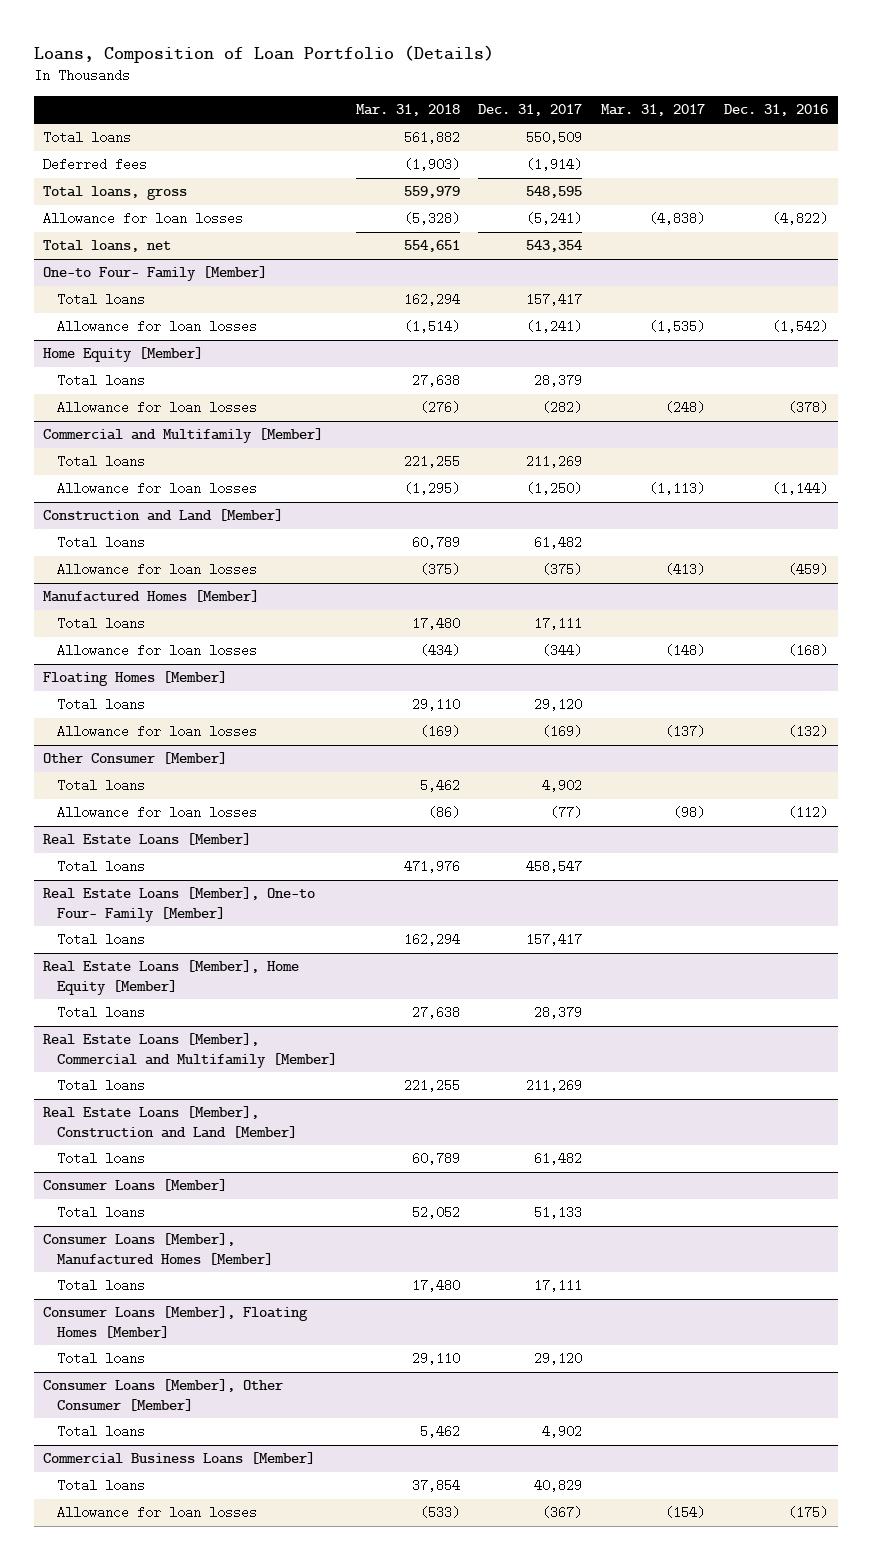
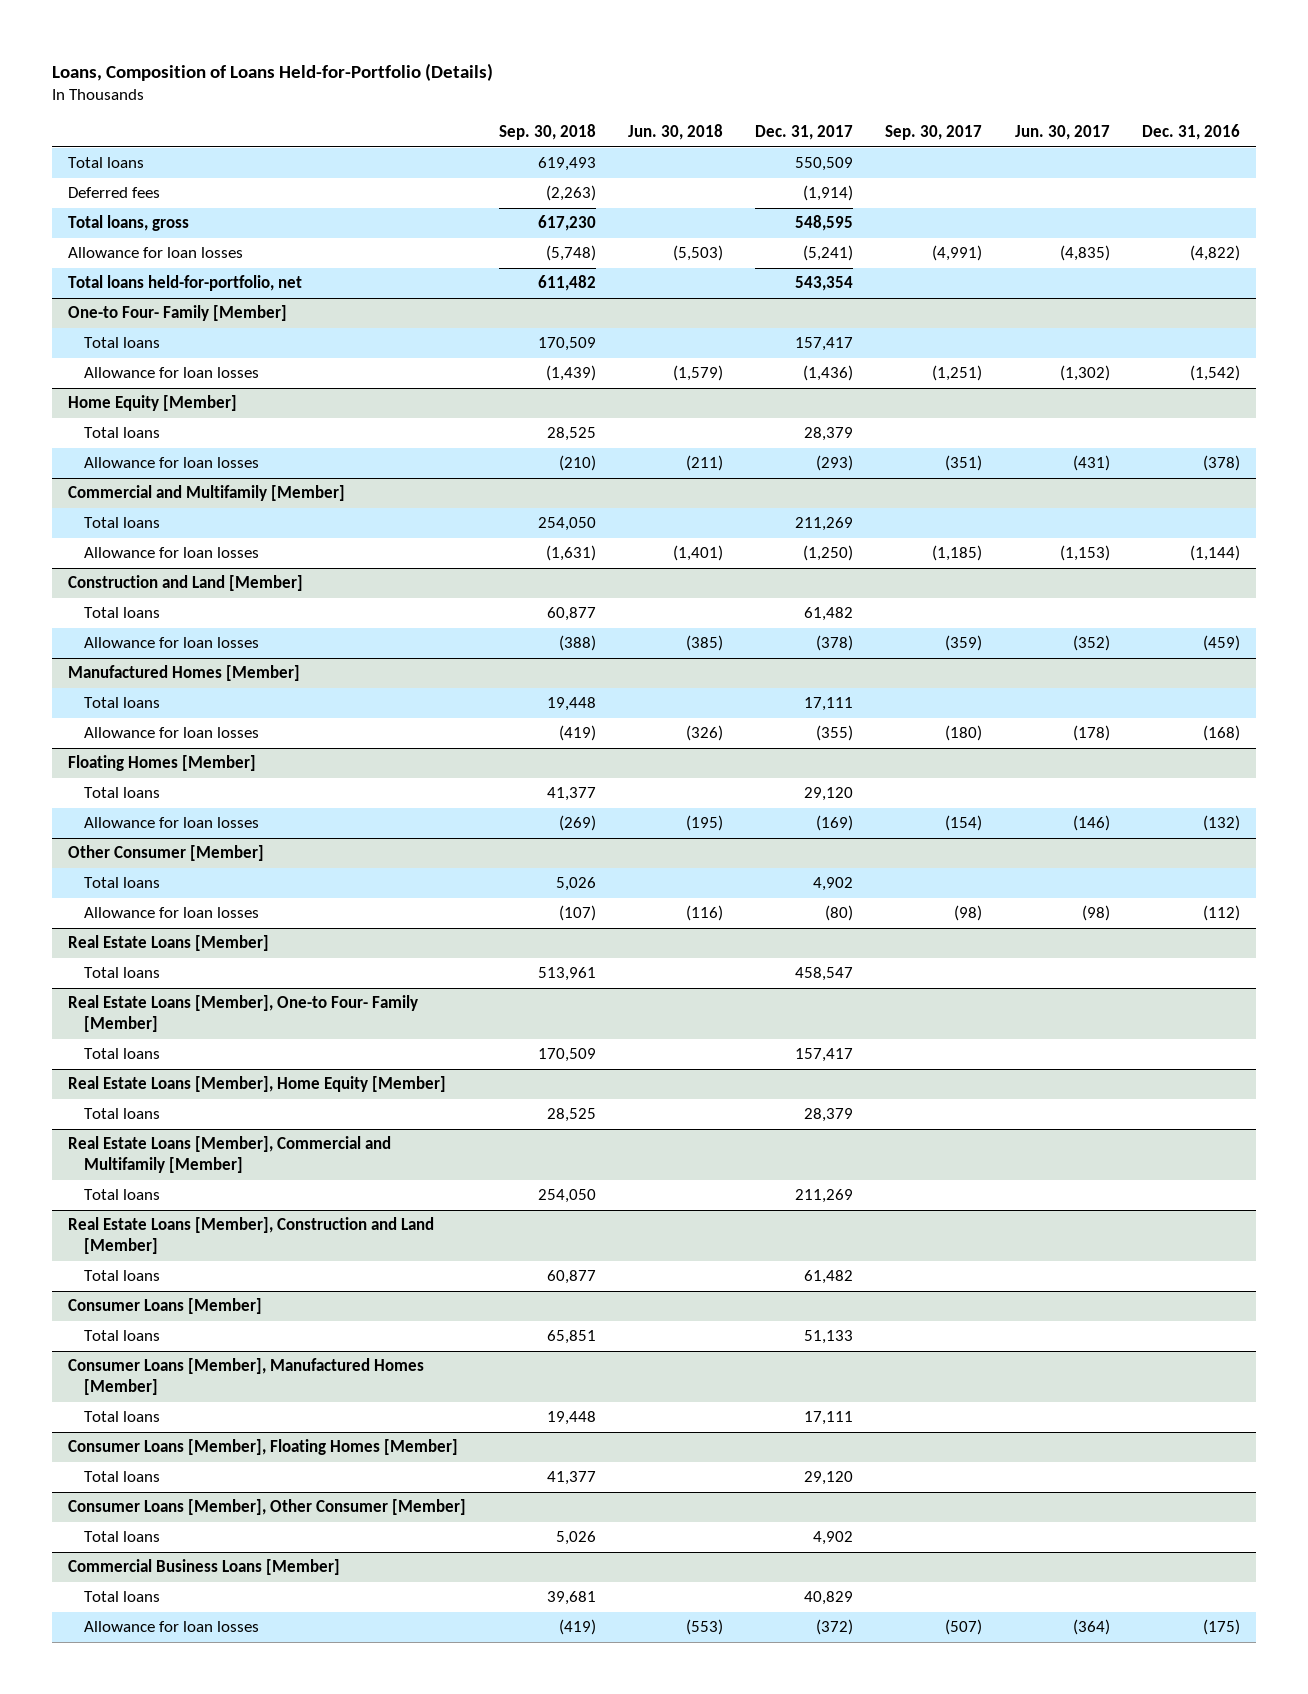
- Loans, Composition of Loan Portfolio (Details)
+ Loans, Composition of Loans Held-for-Portfolio (Details)
- | Mar. 31, 2018 | Dec. 31, 2017 | Mar. 31, 2017 | Dec. 31, 2016
+ | Sep. 30, 2018 | Jun. 30, 2018 | Dec. 31, 2017 | Sep. 30, 2017 | Jun. 30, 2017 | Dec. 31, 2016
- Total loans, net | 554,651 | 543,354 | |
+ Total loans held-for-portfolio, net | 611,482 | | 543,354 | | |
@ One-to Four- Family [Member]
- Allowance for loan losses | (1,514) | (1,241) | (1,535) | (1,542)
+ Allowance for loan losses | (1,439) | (1,579) | (1,436) | (1,251) | (1,302) | (1,542)
@ Home Equity [Member]
- Allowance for loan losses | (276) | (282) | (248) | (378)
+ Allowance for loan losses | (210) | (211) | (293) | (351) | (431) | (378)
@ Construction and Land [Member]
- Allowance for loan losses | (375) | (375) | (413) | (459)
+ Allowance for loan losses | (388) | (385) | (378) | (359) | (352) | (459)
@ Manufactured Homes [Member]
- Allowance for loan losses | (434) | (344) | (148) | (168)
+ Allowance for loan losses | (419) | (326) | (355) | (180) | (178) | (168)
@ Other Consumer [Member]
- Allowance for loan losses | (86) | (77) | (98) | (112)
+ Allowance for loan losses | (107) | (116) | (80) | (98) | (98) | (112)
@ Commercial Business Loans [Member]
- Allowance for loan losses | (533) | (367) | (154) | (175)
+ Allowance for loan losses | (419) | (553) | (372) | (507) | (364) | (175)

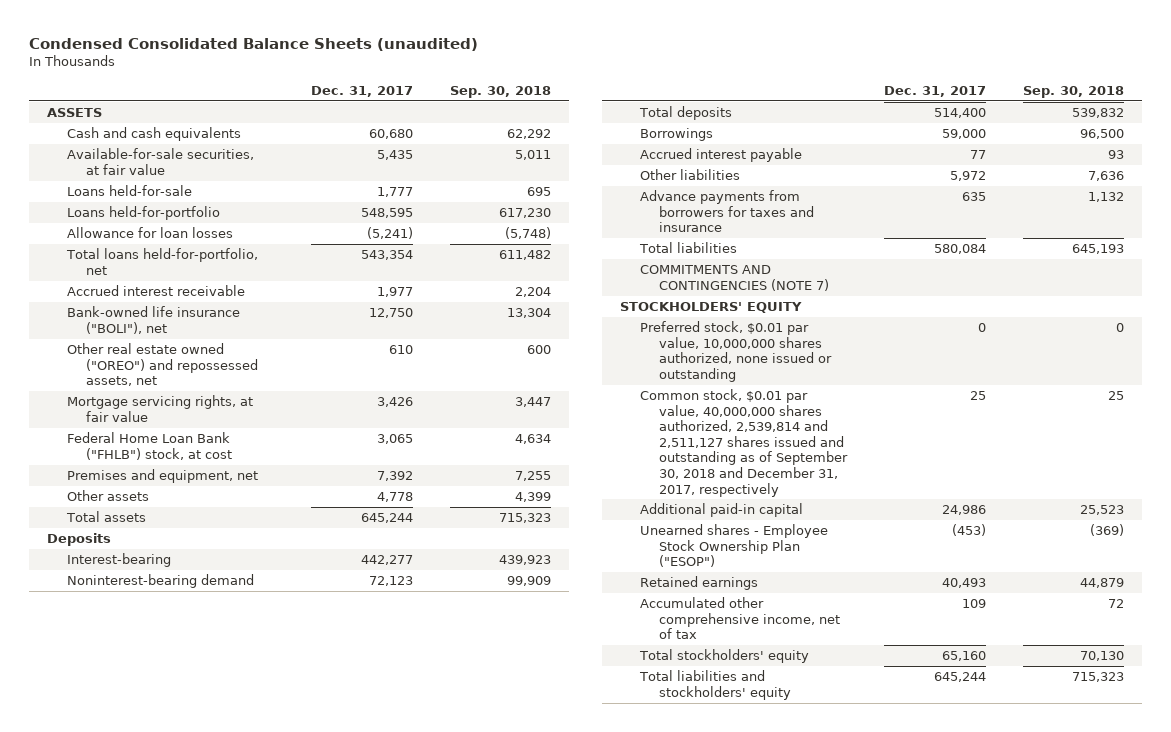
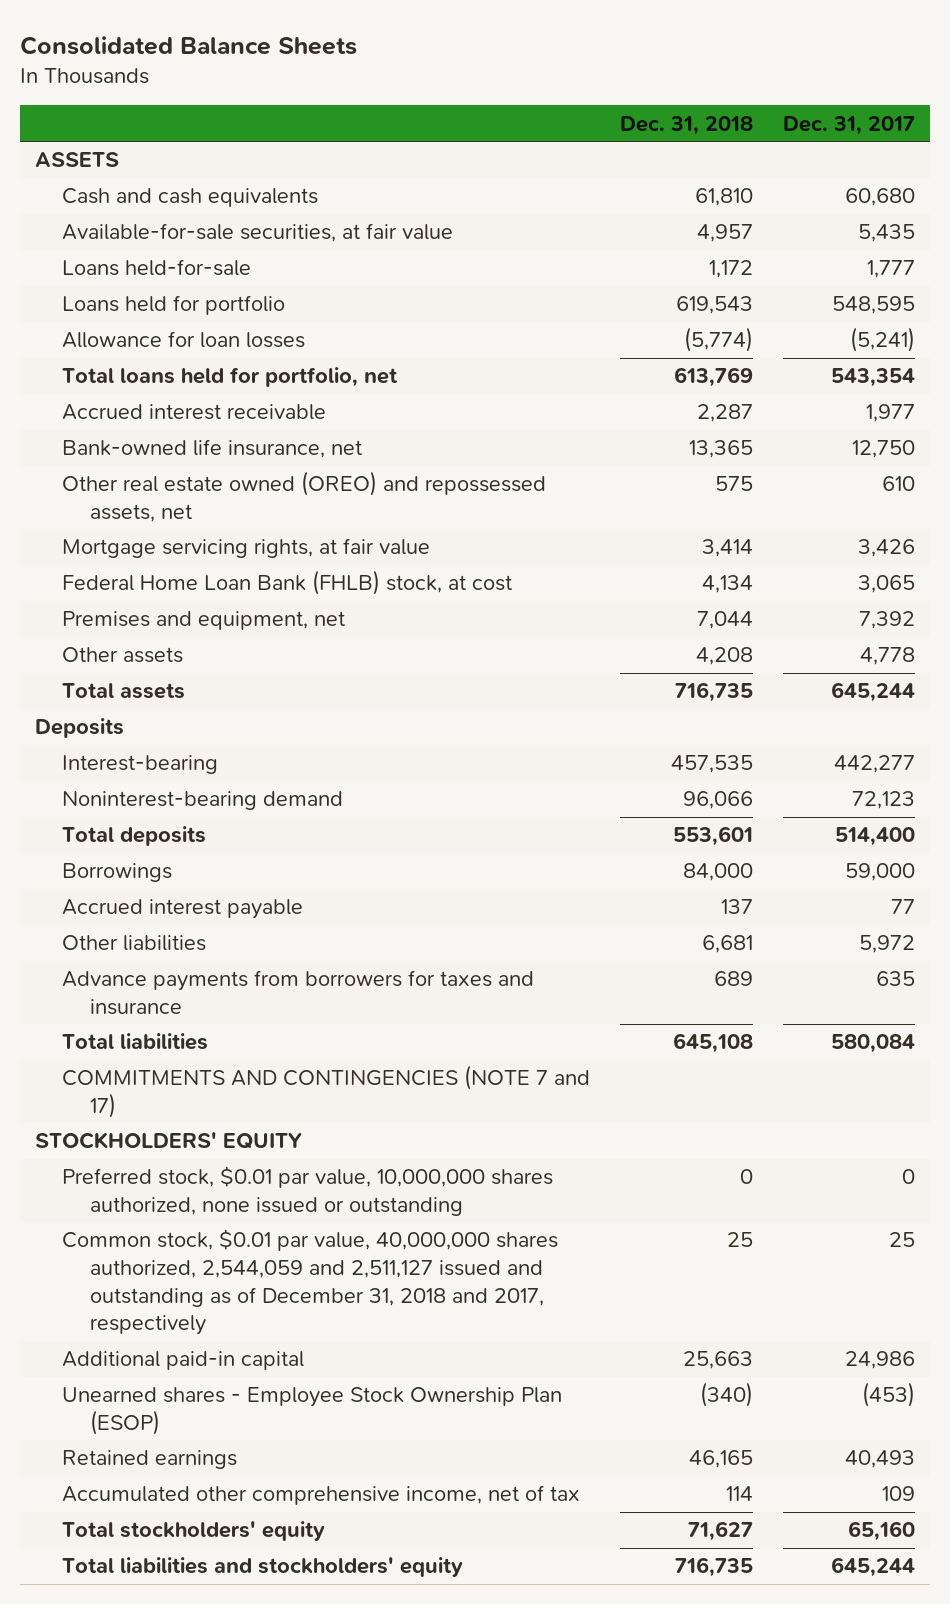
- Condensed Consolidated Balance Sheets (unaudited)
+ Consolidated Balance Sheets
- | Dec. 31, 2017 | Sep. 30, 2018
+ | Dec. 31, 2018 | Dec. 31, 2017
- Loans held-for-portfolio | 548,595 | 617,230
+ Loans held for portfolio | 619,543 | 548,595
- Total loans held-for-portfolio, net | 543,354 | 611,482
+ Total loans held for portfolio, net | 613,769 | 543,354
- Bank-owned life insurance ("BOLI"), net | 12,750 | 13,304
- Other real estate owned ("OREO") and repossessed assets, net | 610 | 600
+ Bank-owned life insurance, net | 13,365 | 12,750
+ Other real estate owned (OREO) and repossessed assets, net | 575 | 610
- Federal Home Loan Bank ("FHLB") stock, at cost | 3,065 | 4,634
+ Federal Home Loan Bank (FHLB) stock, at cost | 4,134 | 3,065
- COMMITMENTS AND CONTINGENCIES (NOTE 7)
+ COMMITMENTS AND CONTINGENCIES (NOTE 7 and 17)
- Common stock, $0.01 par value, 40,000,000 shares authorized, 2,539,814 and 2,511,127 shares issued and outstanding as of September 30, 2018 and December 31, 2017, respectively | 25 | 25
+ Common stock, $0.01 par value, 40,000,000 shares authorized, 2,544,059 and 2,511,127 issued and outstanding as of December 31, 2018 and 2017, respectively | 25 | 25
- Unearned shares - Employee Stock Ownership Plan ("ESOP") | (453) | (369)
+ Unearned shares - Employee Stock Ownership Plan (ESOP) | (340) | (453)

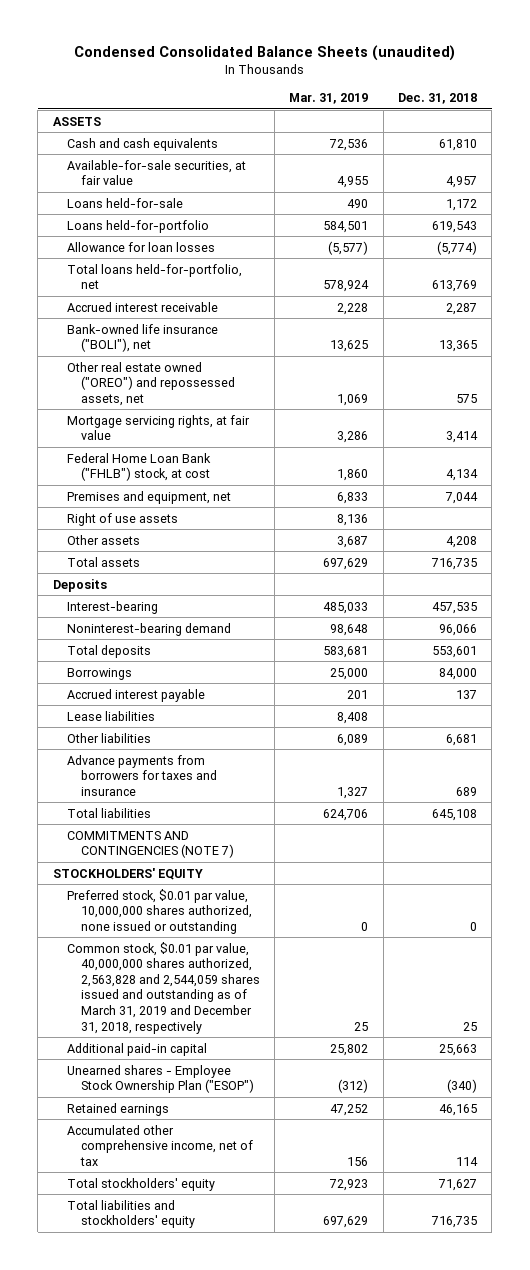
- Consolidated Balance Sheets
+ Condensed Consolidated Balance Sheets (unaudited)
- | Dec. 31, 2018 | Dec. 31, 2017
+ | Mar. 31, 2019 | Dec. 31, 2018
- Loans held for portfolio | 619,543 | 548,595
+ Loans held-for-portfolio | 584,501 | 619,543
- Total loans held for portfolio, net | 613,769 | 543,354
+ Total loans held-for-portfolio, net | 578,924 | 613,769
- Bank-owned life insurance, net | 13,365 | 12,750
- Other real estate owned (OREO) and repossessed assets, net | 575 | 610
+ Bank-owned life insurance ("BOLI"), net | 13,625 | 13,365
+ Other real estate owned ("OREO") and repossessed assets, net | 1,069 | 575
- Federal Home Loan Bank (FHLB) stock, at cost | 4,134 | 3,065
+ Federal Home Loan Bank ("FHLB") stock, at cost | 1,860 | 4,134
+ Right of use assets | 8,136 |
+ Lease liabilities | 8,408 |
- COMMITMENTS AND CONTINGENCIES (NOTE 7 and 17)
+ COMMITMENTS AND CONTINGENCIES (NOTE 7)
- Common stock, $0.01 par value, 40,000,000 shares authorized, 2,544,059 and 2,511,127 issued and outstanding as of December 31, 2018 and 2017, respectively | 25 | 25
+ Common stock, $0.01 par value, 40,000,000 shares authorized, 2,563,828 and 2,544,059 shares issued and outstanding as of March 31, 2019 and December 31, 2018, respectively | 25 | 25
- Unearned shares - Employee Stock Ownership Plan (ESOP) | (340) | (453)
+ Unearned shares - Employee Stock Ownership Plan ("ESOP") | (312) | (340)

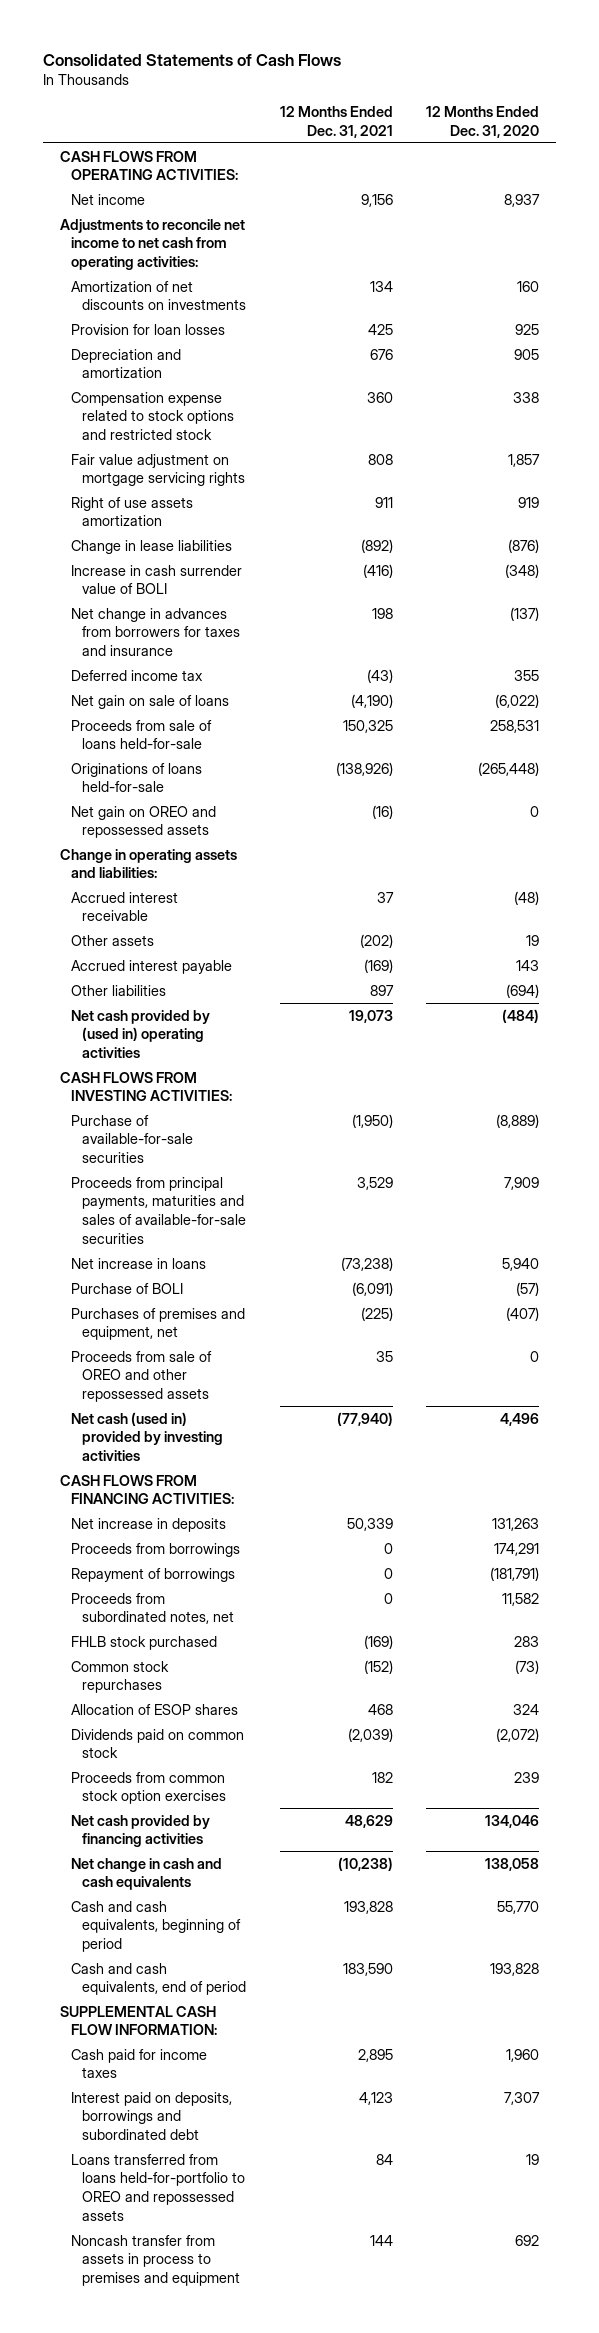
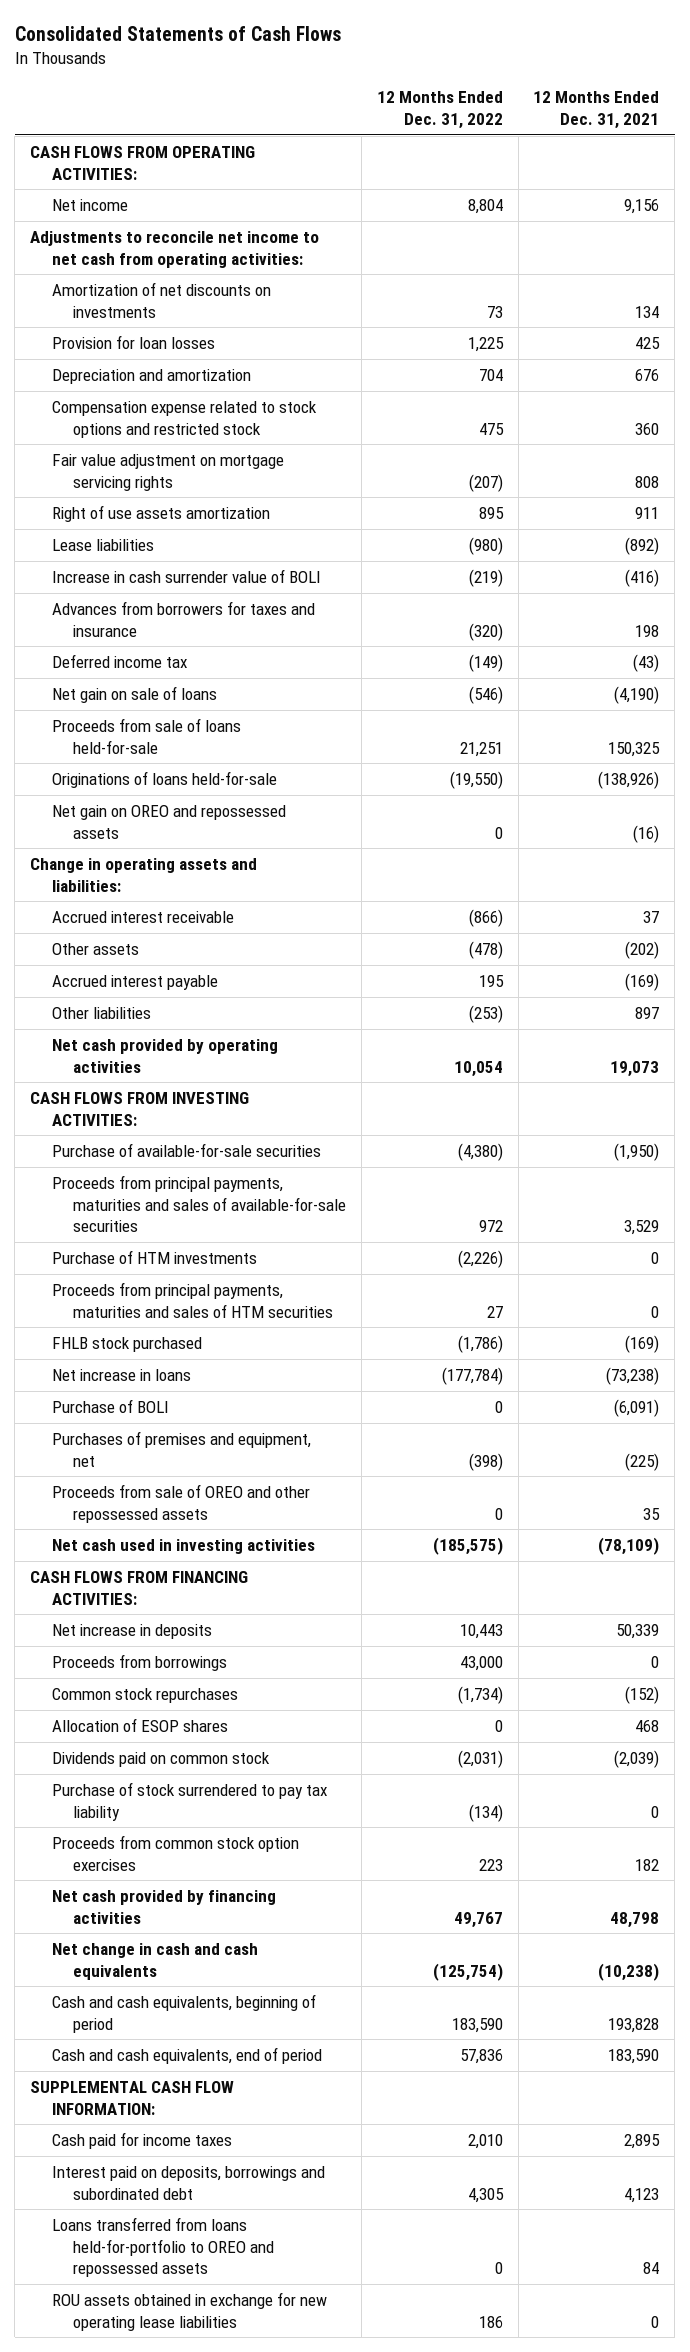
- | 12 Months Ended Dec. 31, 2021 | 12 Months Ended Dec. 31, 2020
+ | 12 Months Ended Dec. 31, 2022 | 12 Months Ended Dec. 31, 2021
- Change in lease liabilities | (892) | (876)
+ Lease liabilities | (980) | (892)
- Net change in advances from borrowers for taxes and insurance | 198 | (137)
+ Advances from borrowers for taxes and insurance | (320) | 198
- Net cash provided by (used in) operating activities | 19,073 | (484)
+ Net cash provided by operating activities | 10,054 | 19,073
+ Purchase of HTM investments | (2,226) | 0
+ Proceeds from principal payments, maturities and sales of HTM securities | 27 | 0
moved up: FHLB stock purchased | (1,786) | (169)
- Net cash (used in) provided by investing activities | (77,940) | 4,496
+ Net cash used in investing activities | (185,575) | (78,109)
- Repayment of borrowings | 0 | (181,791)
- Proceeds from subordinated notes, net | 0 | 11,582
+ Purchase of stock surrendered to pay tax liability | (134) | 0
- Net cash provided by financing activities | 48,629 | 134,046
+ Net cash provided by financing activities | 49,767 | 48,798
- Noncash transfer from assets in process to premises and equipment | 144 | 692
+ ROU assets obtained in exchange for new operating lease liabilities | 186 | 0

